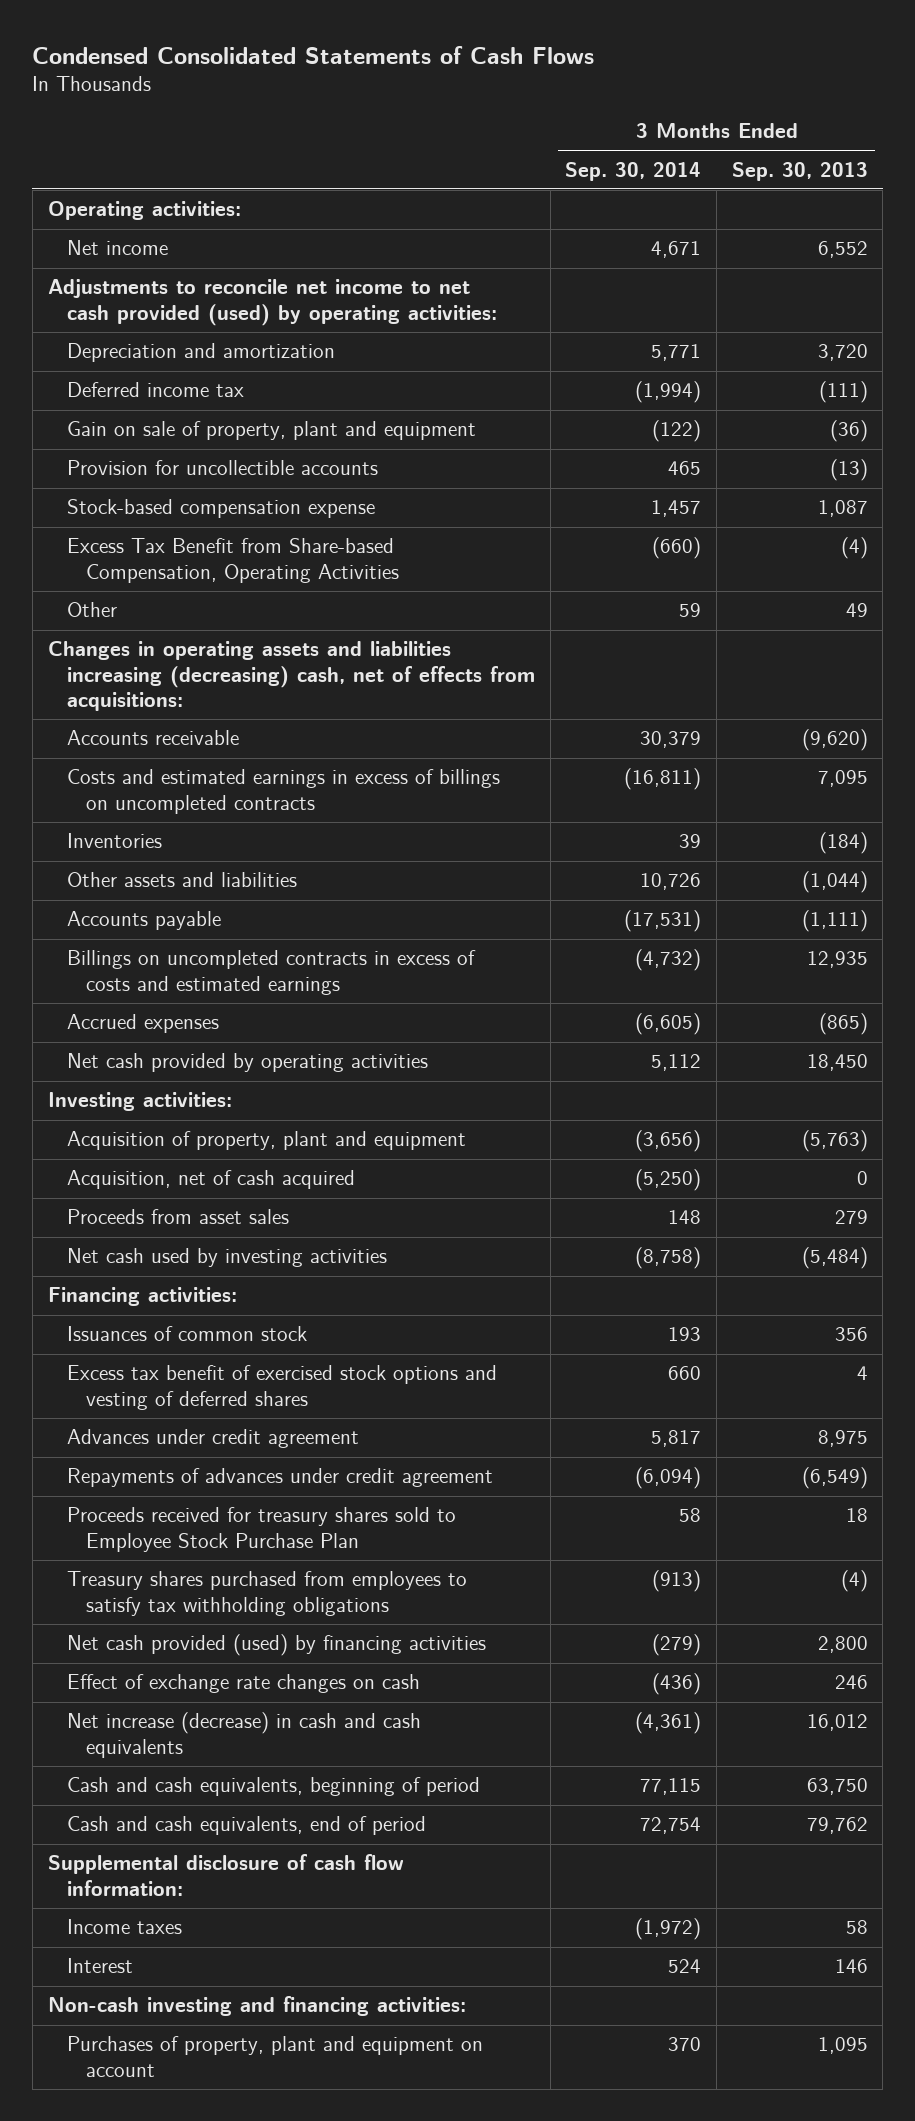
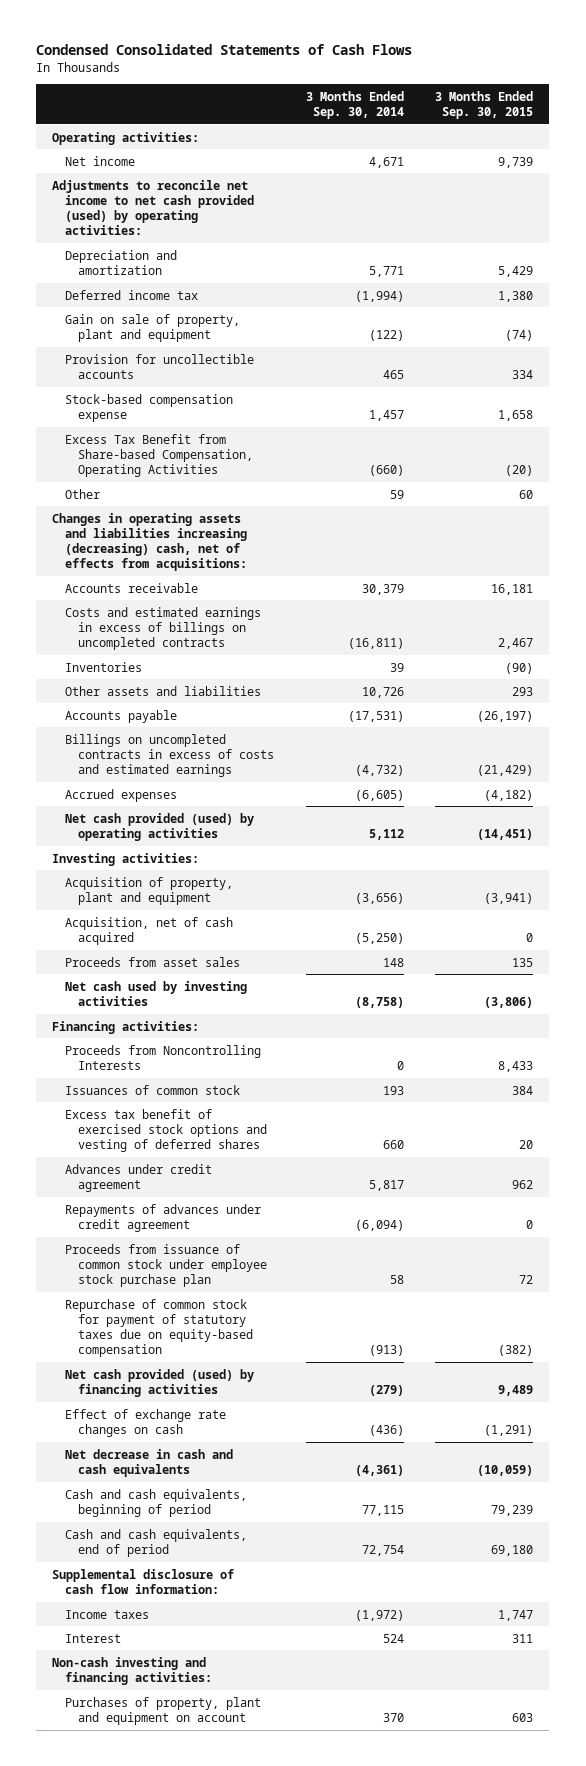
- | 3 Months Ended Sep. 30, 2014 | 3 Months Ended Sep. 30, 2013
+ | 3 Months Ended Sep. 30, 2014 | 3 Months Ended Sep. 30, 2015
- Net cash provided by operating activities | 5,112 | 18,450
+ Net cash provided (used) by operating activities | 5,112 | (14,451)
+ Proceeds from Noncontrolling Interests | 0 | 8,433
- Proceeds received for treasury shares sold to Employee Stock Purchase Plan | 58 | 18
- Treasury shares purchased from employees to satisfy tax withholding obligations | (913) | (4)
+ Proceeds from issuance of common stock under employee stock purchase plan | 58 | 72
+ Repurchase of common stock for payment of statutory taxes due on equity-based compensation | (913) | (382)
- Net increase (decrease) in cash and cash equivalents | (4,361) | 16,012
+ Net decrease in cash and cash equivalents | (4,361) | (10,059)

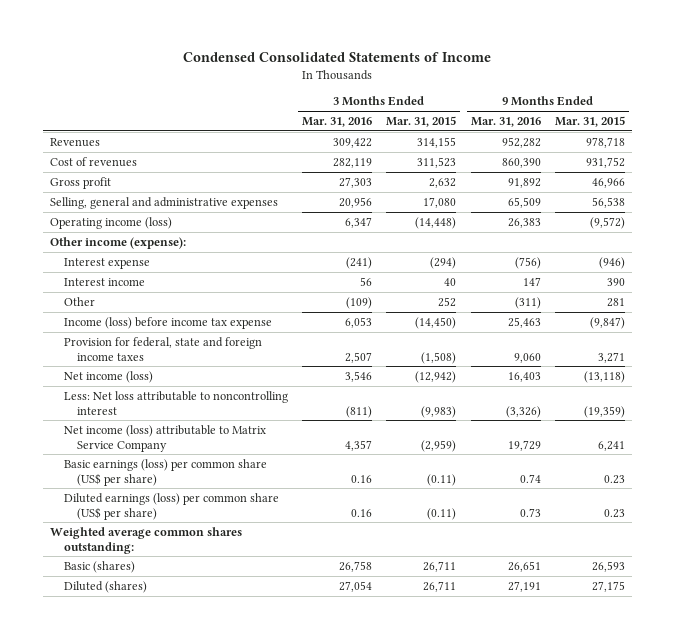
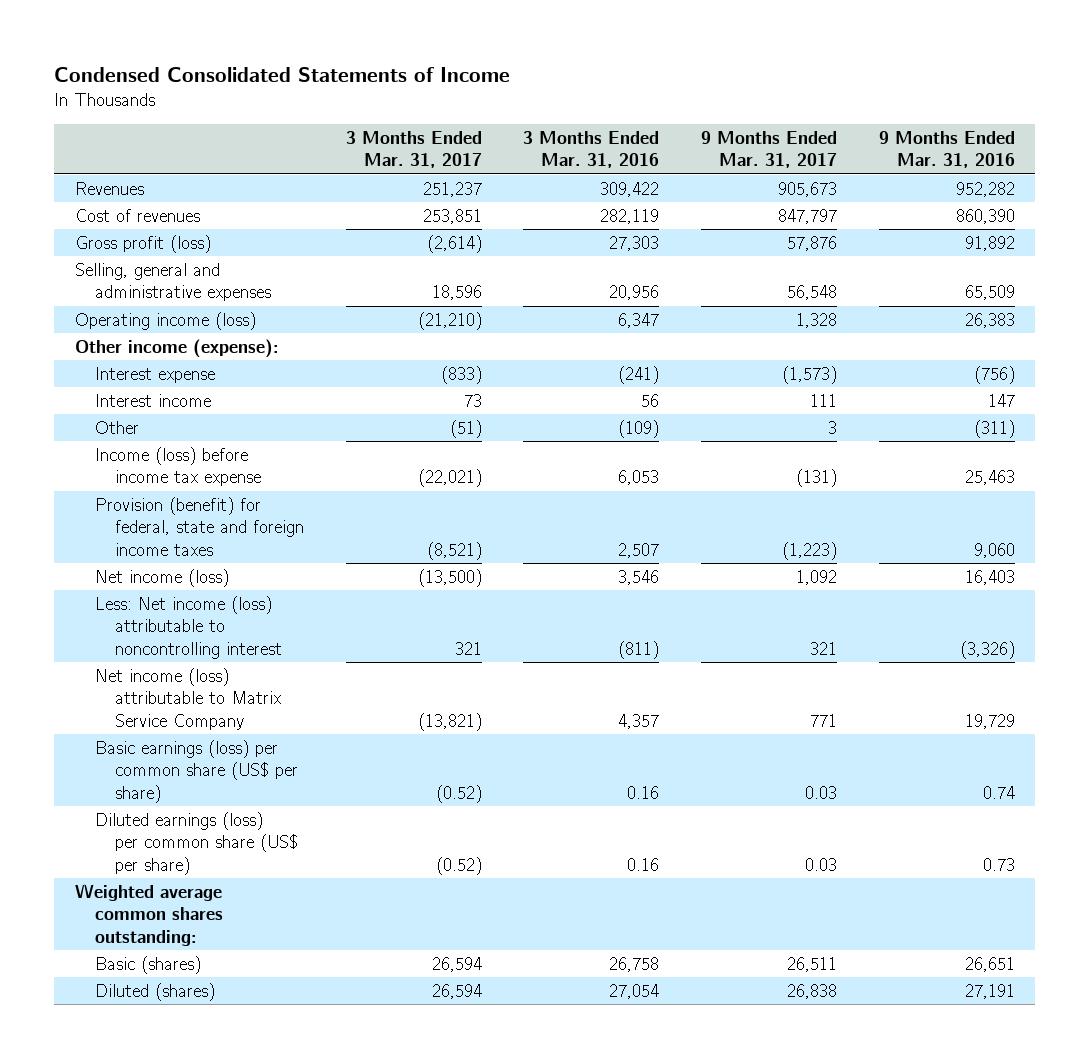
- | 3 Months Ended Mar. 31, 2016 | 3 Months Ended Mar. 31, 2015 | 9 Months Ended Mar. 31, 2016 | 9 Months Ended Mar. 31, 2015
+ | 3 Months Ended Mar. 31, 2017 | 3 Months Ended Mar. 31, 2016 | 9 Months Ended Mar. 31, 2017 | 9 Months Ended Mar. 31, 2016
- Gross profit | 27,303 | 2,632 | 91,892 | 46,966
+ Gross profit (loss) | (2,614) | 27,303 | 57,876 | 91,892
- Provision for federal, state and foreign income taxes | 2,507 | (1,508) | 9,060 | 3,271
+ Provision (benefit) for federal, state and foreign income taxes | (8,521) | 2,507 | (1,223) | 9,060
- Less: Net loss attributable to noncontrolling interest | (811) | (9,983) | (3,326) | (19,359)
+ Less: Net income (loss) attributable to noncontrolling interest | 321 | (811) | 321 | (3,326)

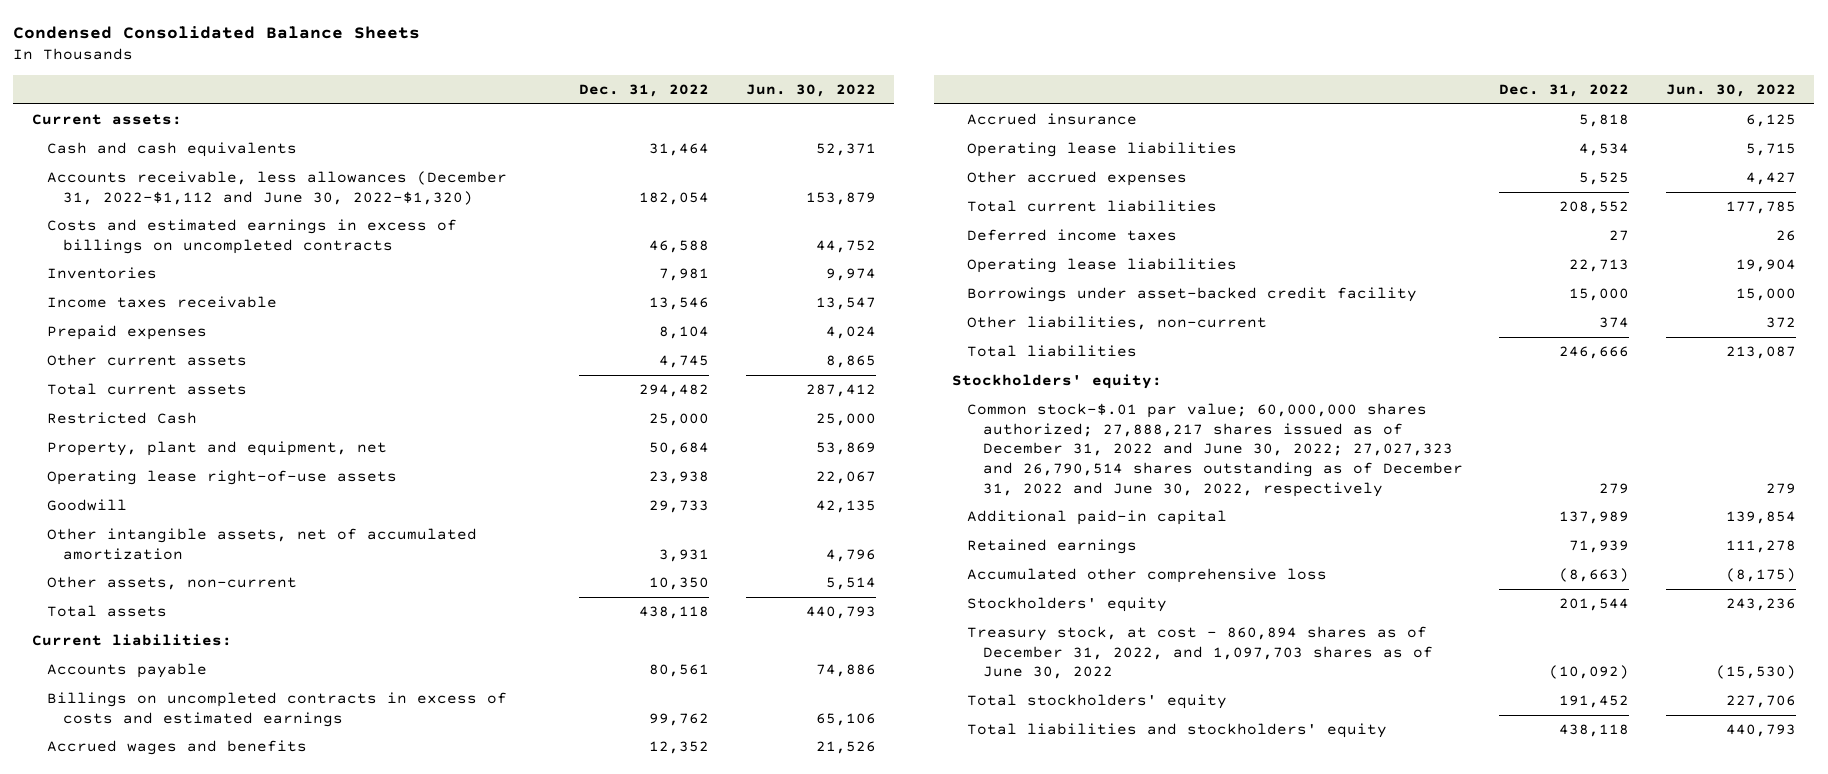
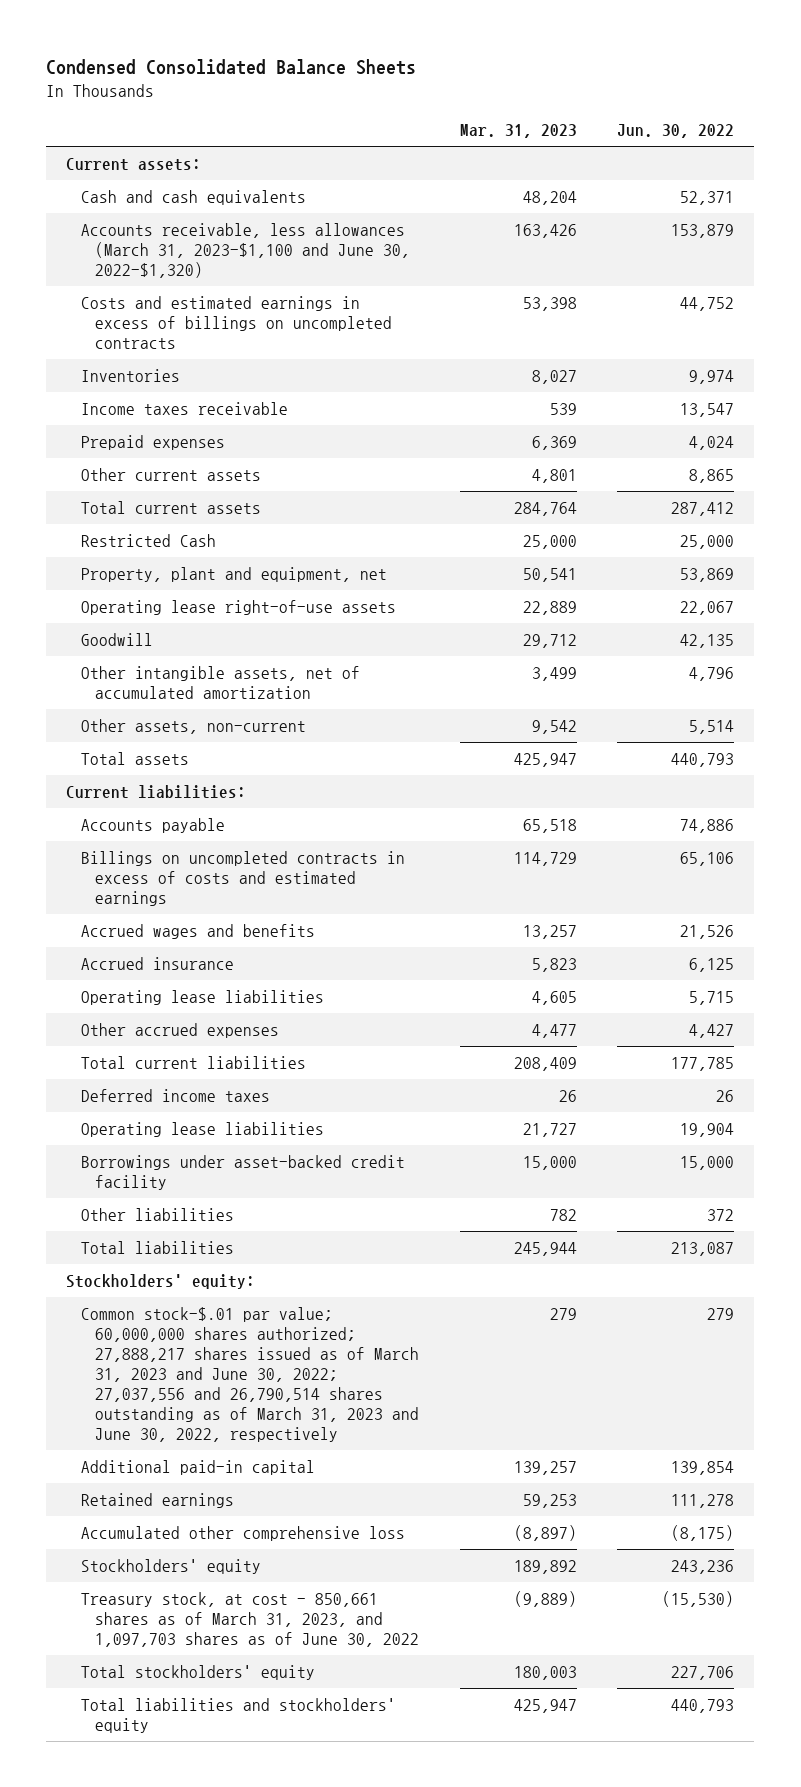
- | Dec. 31, 2022 | Jun. 30, 2022
+ | Mar. 31, 2023 | Jun. 30, 2022
- Accounts receivable, less allowances (December 31, 2022-$1,112 and June 30, 2022-$1,320) | 182,054 | 153,879
+ Accounts receivable, less allowances (March 31, 2023-$1,100 and June 30, 2022-$1,320) | 163,426 | 153,879
- Other liabilities, non-current | 374 | 372
+ Other liabilities | 782 | 372
- Common stock-$.01 par value; 60,000,000 shares authorized; 27,888,217 shares issued as of December 31, 2022 and June 30, 2022; 27,027,323 and 26,790,514 shares outstanding as of December 31, 2022 and June 30, 2022, respectively | 279 | 279
+ Common stock-$.01 par value; 60,000,000 shares authorized; 27,888,217 shares issued as of March 31, 2023 and June 30, 2022; 27,037,556 and 26,790,514 shares outstanding as of March 31, 2023 and June 30, 2022, respectively | 279 | 279
- Treasury stock, at cost - 860,894 shares as of December 31, 2022, and 1,097,703 shares as of June 30, 2022 | (10,092) | (15,530)
+ Treasury stock, at cost - 850,661 shares as of March 31, 2023, and 1,097,703 shares as of June 30, 2022 | (9,889) | (15,530)

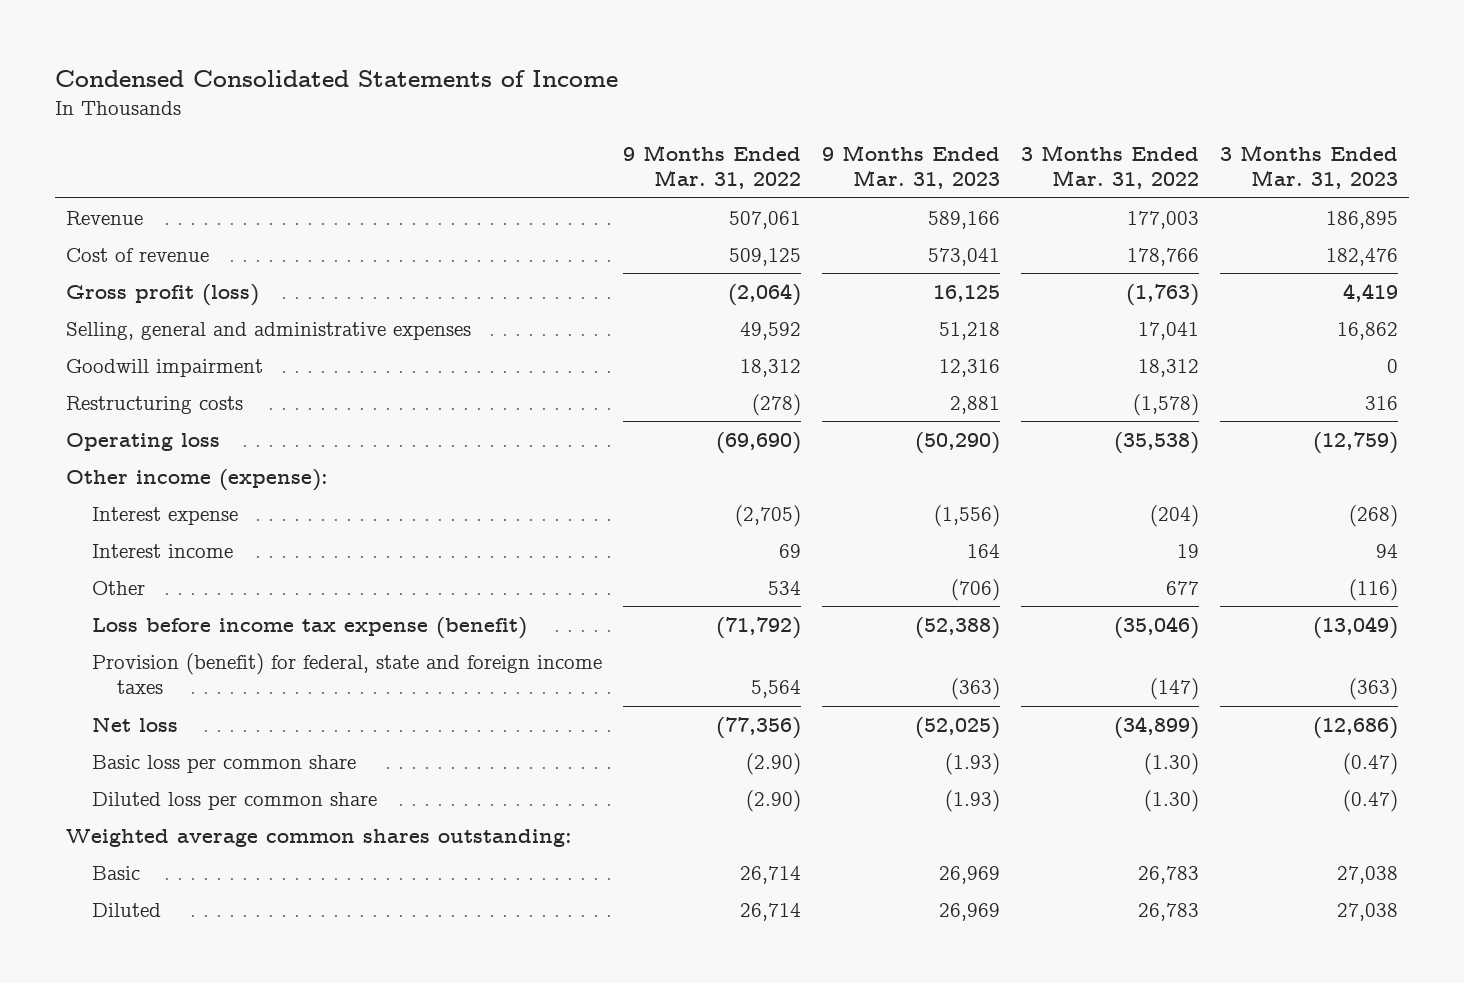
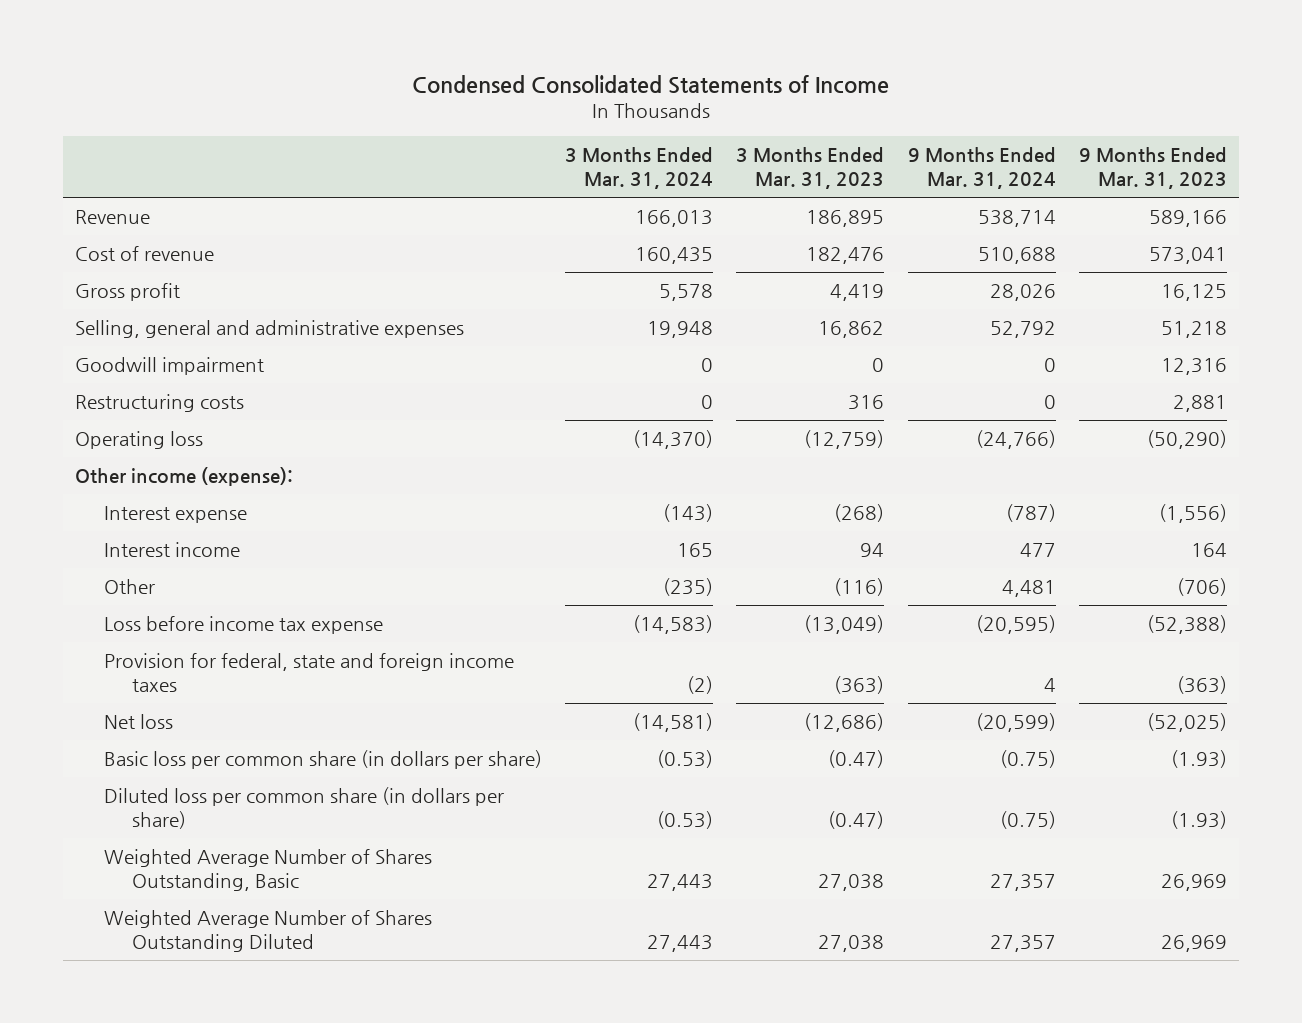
- | 9 Months Ended Mar. 31, 2022 | 9 Months Ended Mar. 31, 2023 | 3 Months Ended Mar. 31, 2022 | 3 Months Ended Mar. 31, 2023
+ | 3 Months Ended Mar. 31, 2024 | 3 Months Ended Mar. 31, 2023 | 9 Months Ended Mar. 31, 2024 | 9 Months Ended Mar. 31, 2023
- Gross profit (loss) | (2,064) | 16,125 | (1,763) | 4,419
+ Gross profit | 5,578 | 4,419 | 28,026 | 16,125
- Loss before income tax expense (benefit) | (71,792) | (52,388) | (35,046) | (13,049)
- Provision (benefit) for federal, state and foreign income taxes | 5,564 | (363) | (147) | (363)
+ Loss before income tax expense | (14,583) | (13,049) | (20,595) | (52,388)
+ Provision for federal, state and foreign income taxes | (2) | (363) | 4 | (363)
- Basic loss per common share | (2.90) | (1.93) | (1.30) | (0.47)
- Diluted loss per common share | (2.90) | (1.93) | (1.30) | (0.47)
- Weighted average common shares outstanding:
- Basic | 26,714 | 26,969 | 26,783 | 27,038
- Diluted | 26,714 | 26,969 | 26,783 | 27,038
+ Basic loss per common share (in dollars per share) | (0.53) | (0.47) | (0.75) | (1.93)
+ Diluted loss per common share (in dollars per share) | (0.53) | (0.47) | (0.75) | (1.93)
+ Weighted Average Number of Shares Outstanding, Basic | 27,443 | 27,038 | 27,357 | 26,969
+ Weighted Average Number of Shares Outstanding Diluted | 27,443 | 27,038 | 27,357 | 26,969

